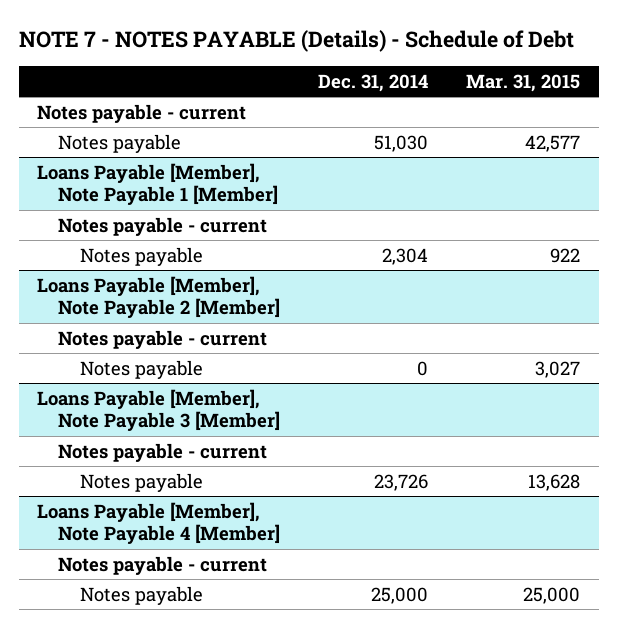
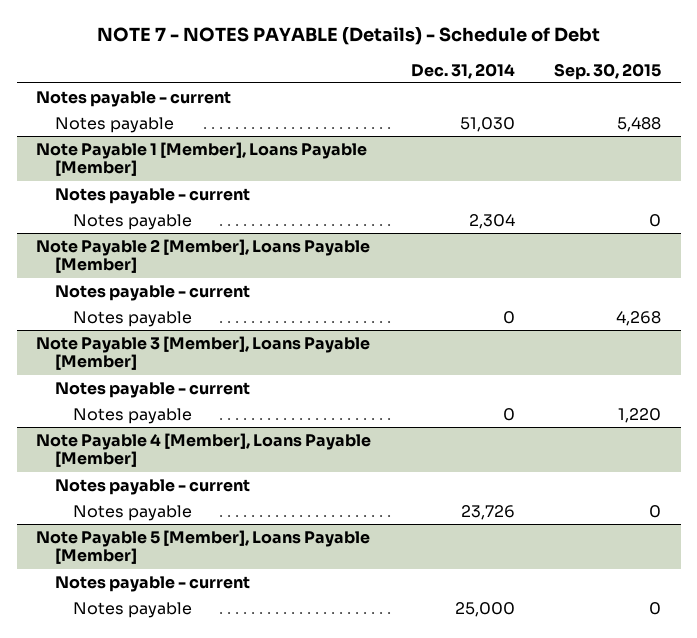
- | Dec. 31, 2014 | Mar. 31, 2015
+ | Dec. 31, 2014 | Sep. 30, 2015
- Loans Payable [Member], Note Payable 1 [Member]
+ Note Payable 1 [Member], Loans Payable [Member]
- Loans Payable [Member], Note Payable 2 [Member]
+ Note Payable 2 [Member], Loans Payable [Member]
- Loans Payable [Member], Note Payable 3 [Member]
+ Note Payable 3 [Member], Loans Payable [Member]
+ Notes payable | 0 | 1,220
+ Note Payable 4 [Member], Loans Payable [Member]
+ Notes payable - current
- Loans Payable [Member], Note Payable 4 [Member]
+ Note Payable 5 [Member], Loans Payable [Member]

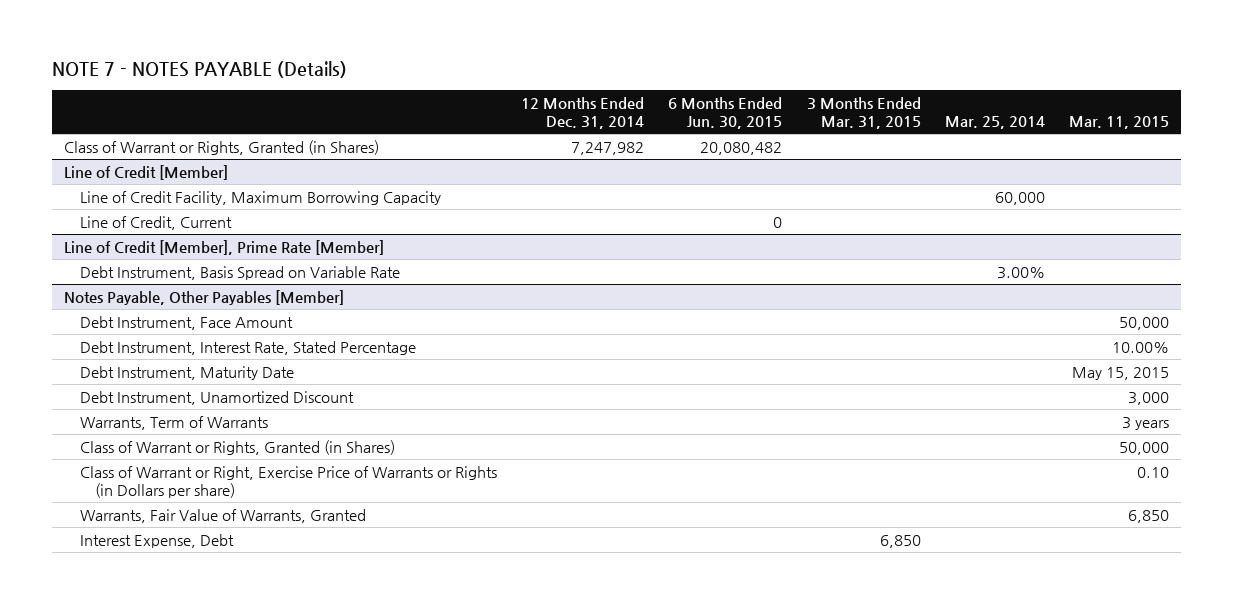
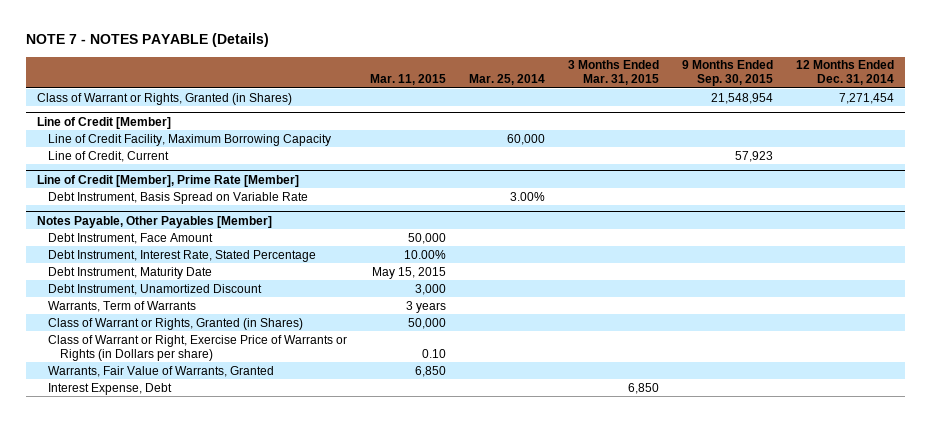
- | 12 Months Ended Dec. 31, 2014 | 6 Months Ended Jun. 30, 2015 | 3 Months Ended Mar. 31, 2015 | Mar. 25, 2014 | Mar. 11, 2015
+ | Mar. 11, 2015 | Mar. 25, 2014 | 3 Months Ended Mar. 31, 2015 | 9 Months Ended Sep. 30, 2015 | 12 Months Ended Dec. 31, 2014
- Class of Warrant or Rights, Granted (in Shares) | 7,247,982 | 20,080,482 | | |
+ Class of Warrant or Rights, Granted (in Shares) | | | | 21,548,954 | 7,271,454

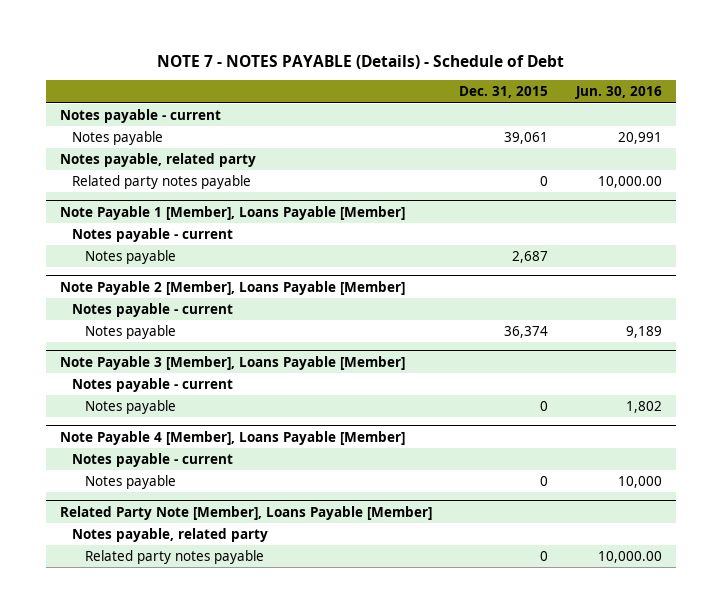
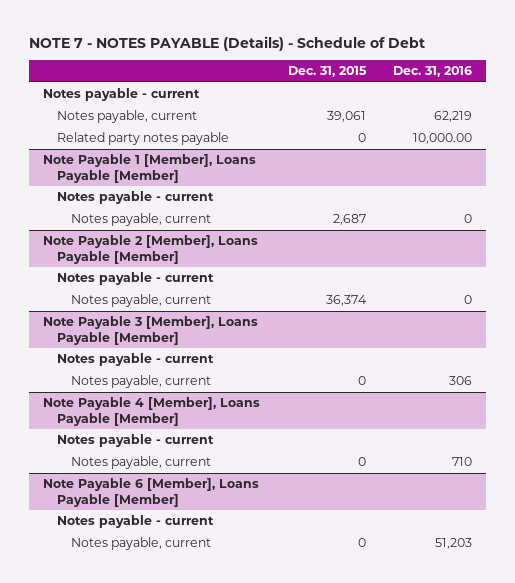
- | Dec. 31, 2015 | Jun. 30, 2016
+ | Dec. 31, 2015 | Dec. 31, 2016
- Notes payable | 39,061 | 20,991
- Notes payable, related party
+ Notes payable, current | 39,061 | 62,219
@ Note Payable 1 [Member], Loans Payable [Member]
- Notes payable | 2,687 |
+ Notes payable, current | 2,687 | 0
@ Note Payable 2 [Member], Loans Payable [Member]
- Notes payable | 36,374 | 9,189
+ Notes payable, current | 36,374 | 0
@ Note Payable 3 [Member], Loans Payable [Member]
- Notes payable | 0 | 1,802
+ Notes payable, current | 0 | 306
@ Note Payable 4 [Member], Loans Payable [Member]
- Notes payable | 0 | 10,000
- Related Party Note [Member], Loans Payable [Member]
- Notes payable, related party
- Related party notes payable | 0 | 10,000.00
@ Note Payable 4 [Member], Loans Payable [Member]
+ Notes payable, current | 0 | 710
+ Note Payable 6 [Member], Loans Payable [Member]
+ Notes payable - current
+ Notes payable, current | 0 | 51,203

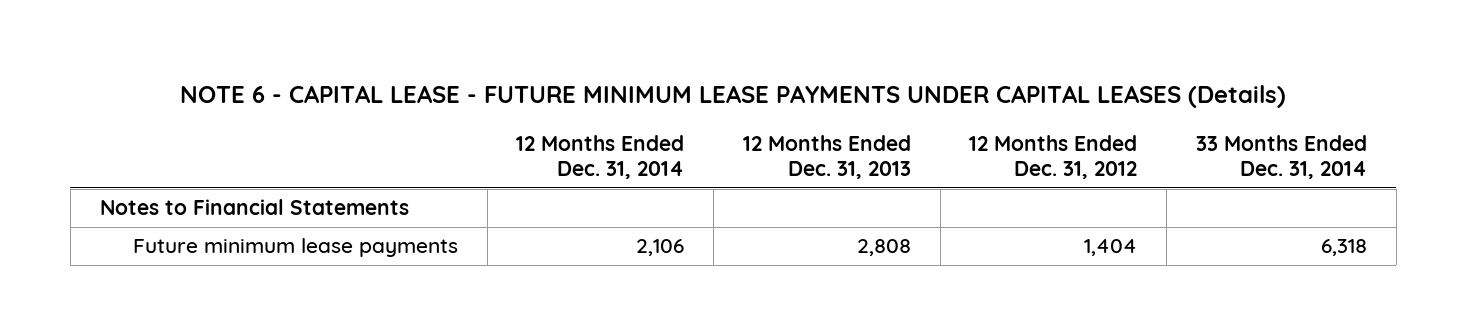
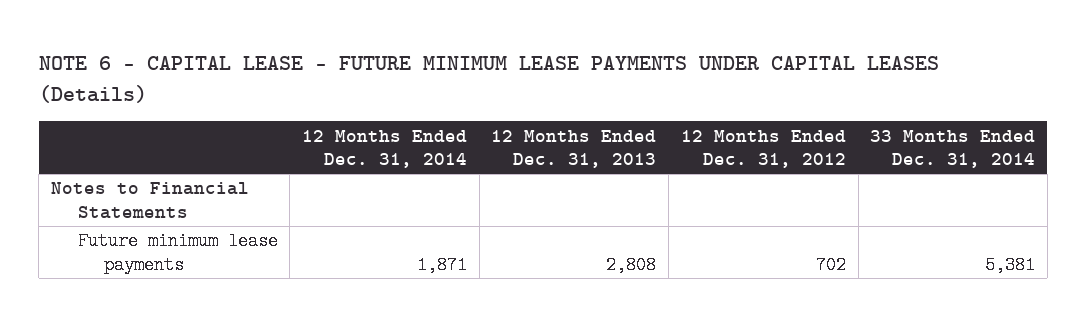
- Future minimum lease payments | 2,106 | 2,808 | 1,404 | 6,318
+ Future minimum lease payments | 1,871 | 2,808 | 702 | 5,381

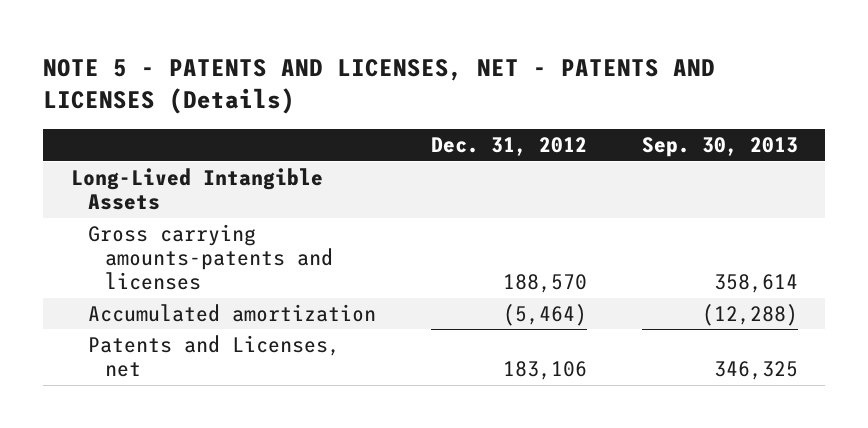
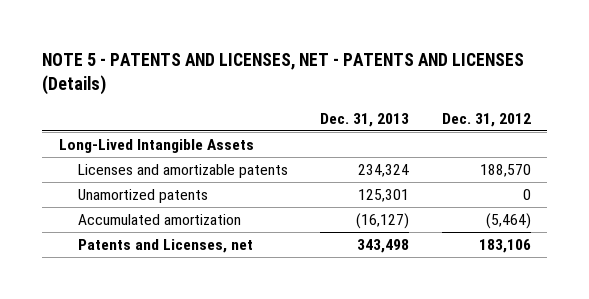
- | Dec. 31, 2012 | Sep. 30, 2013
+ | Dec. 31, 2013 | Dec. 31, 2012
- Gross carrying amounts-patents and licenses | 188,570 | 358,614
+ Licenses and amortizable patents | 234,324 | 188,570
+ Unamortized patents | 125,301 | 0

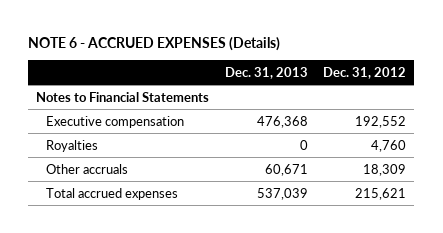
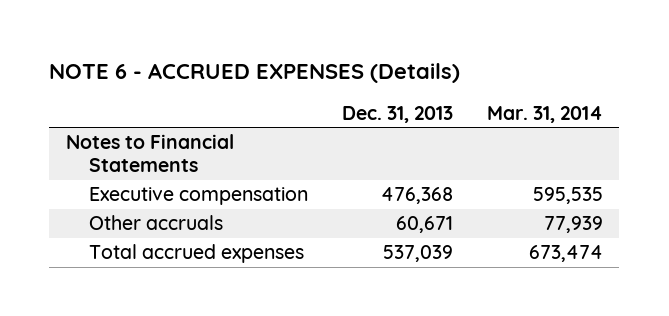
- | Dec. 31, 2013 | Dec. 31, 2012
+ | Dec. 31, 2013 | Mar. 31, 2014
- Royalties | 0 | 4,760

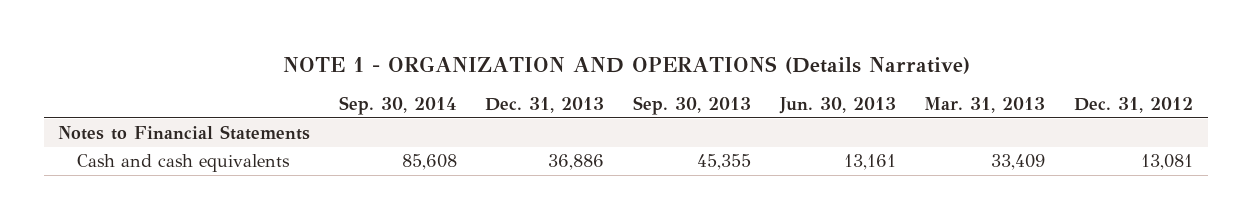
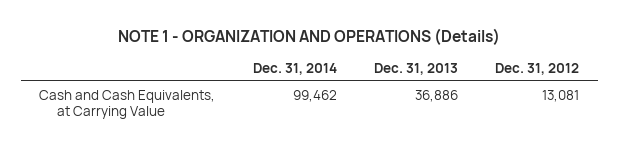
- NOTE 1 - ORGANIZATION AND OPERATIONS (Details Narrative)
+ NOTE 1 - ORGANIZATION AND OPERATIONS (Details)
- | Sep. 30, 2014 | Dec. 31, 2013 | Sep. 30, 2013 | Jun. 30, 2013 | Mar. 31, 2013 | Dec. 31, 2012
+ | Dec. 31, 2014 | Dec. 31, 2013 | Dec. 31, 2012
- Notes to Financial Statements
- Cash and cash equivalents | 85,608 | 36,886 | 45,355 | 13,161 | 33,409 | 13,081
+ Cash and Cash Equivalents, at Carrying Value | 99,462 | 36,886 | 13,081

